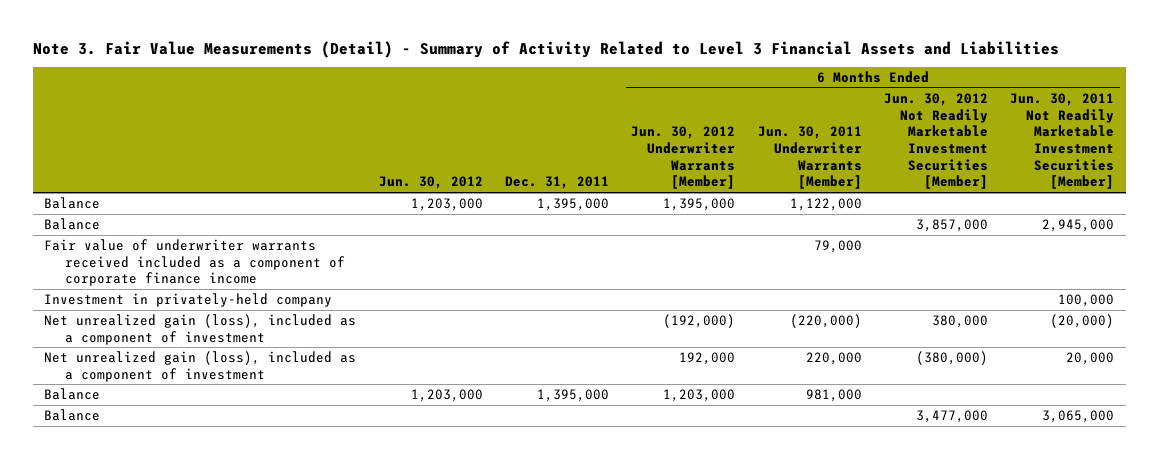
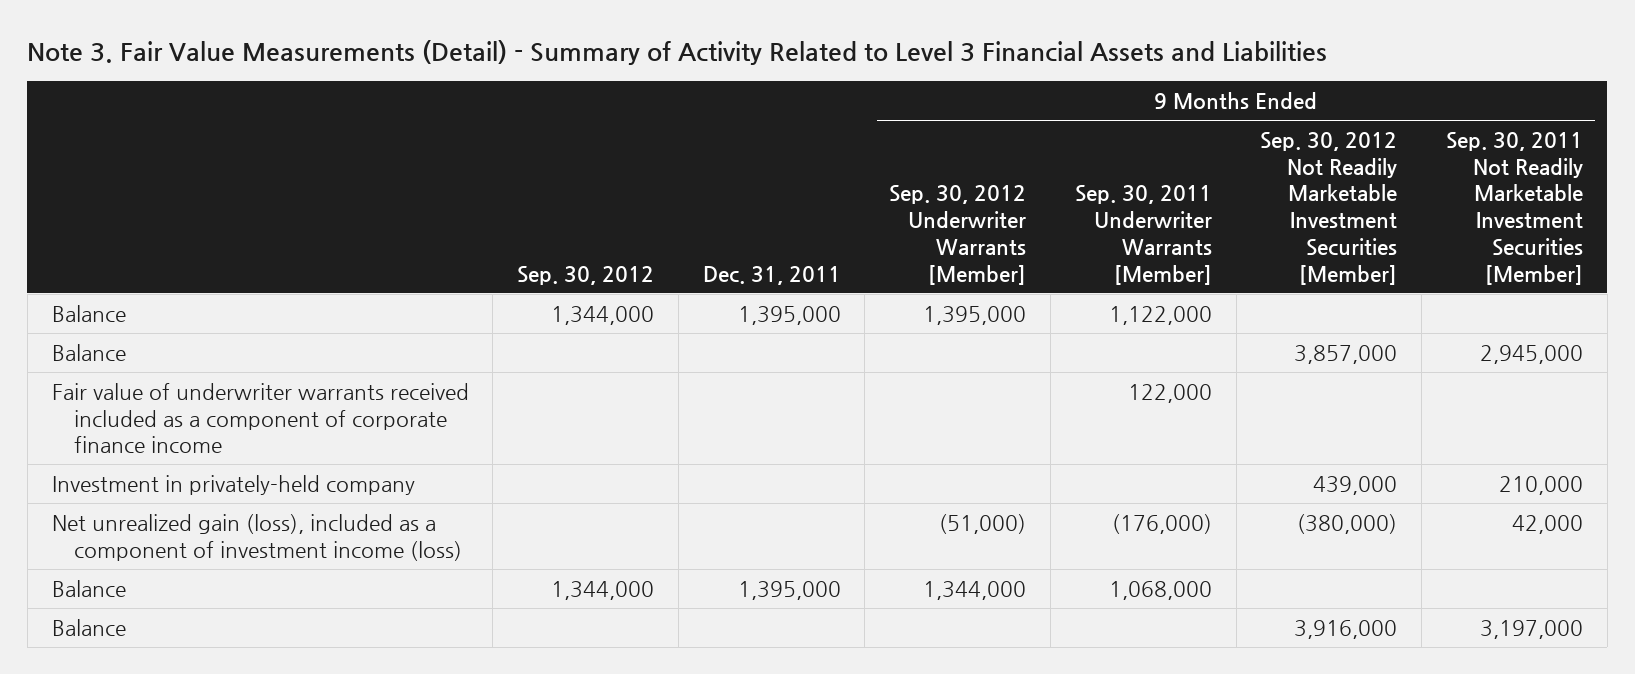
- | Jun. 30, 2012 | Dec. 31, 2011 | 6 Months Ended Jun. 30, 2012 Underwriter Warrants [Member] | 6 Months Ended Jun. 30, 2011 Underwriter Warrants [Member] | 6 Months Ended Jun. 30, 2012 Not Readily Marketable Investment Securities [Member] | 6 Months Ended Jun. 30, 2011 Not Readily Marketable Investment Securities [Member]
+ | Sep. 30, 2012 | Dec. 31, 2011 | 9 Months Ended Sep. 30, 2012 Underwriter Warrants [Member] | 9 Months Ended Sep. 30, 2011 Underwriter Warrants [Member] | 9 Months Ended Sep. 30, 2012 Not Readily Marketable Investment Securities [Member] | 9 Months Ended Sep. 30, 2011 Not Readily Marketable Investment Securities [Member]
- Net unrealized gain (loss), included as a component of investment | | | (192,000) | (220,000) | 380,000 | (20,000)
- Net unrealized gain (loss), included as a component of investment | | | 192,000 | 220,000 | (380,000) | 20,000
+ Net unrealized gain (loss), included as a component of investment income (loss) | | | (51,000) | (176,000) | (380,000) | 42,000

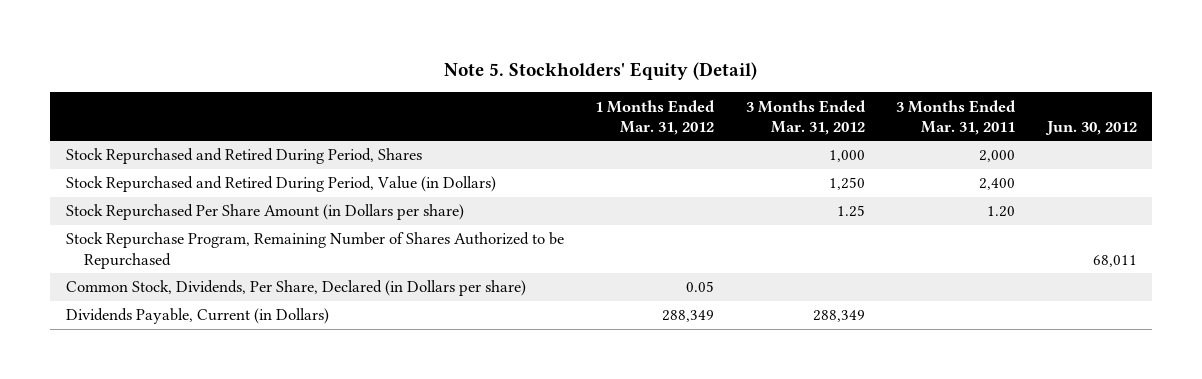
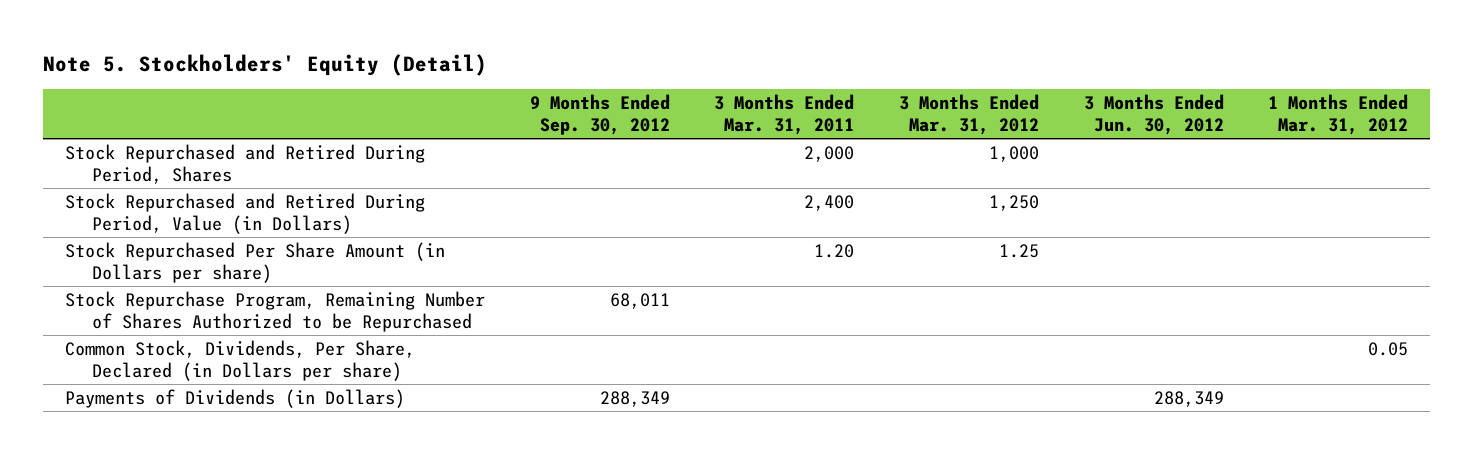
- | 1 Months Ended Mar. 31, 2012 | 3 Months Ended Mar. 31, 2012 | 3 Months Ended Mar. 31, 2011 | Jun. 30, 2012
+ | 9 Months Ended Sep. 30, 2012 | 3 Months Ended Mar. 31, 2011 | 3 Months Ended Mar. 31, 2012 | 3 Months Ended Jun. 30, 2012 | 1 Months Ended Mar. 31, 2012
- Dividends Payable, Current (in Dollars) | 288,349 | 288,349 | |
+ Payments of Dividends (in Dollars) | 288,349 | | | 288,349 |

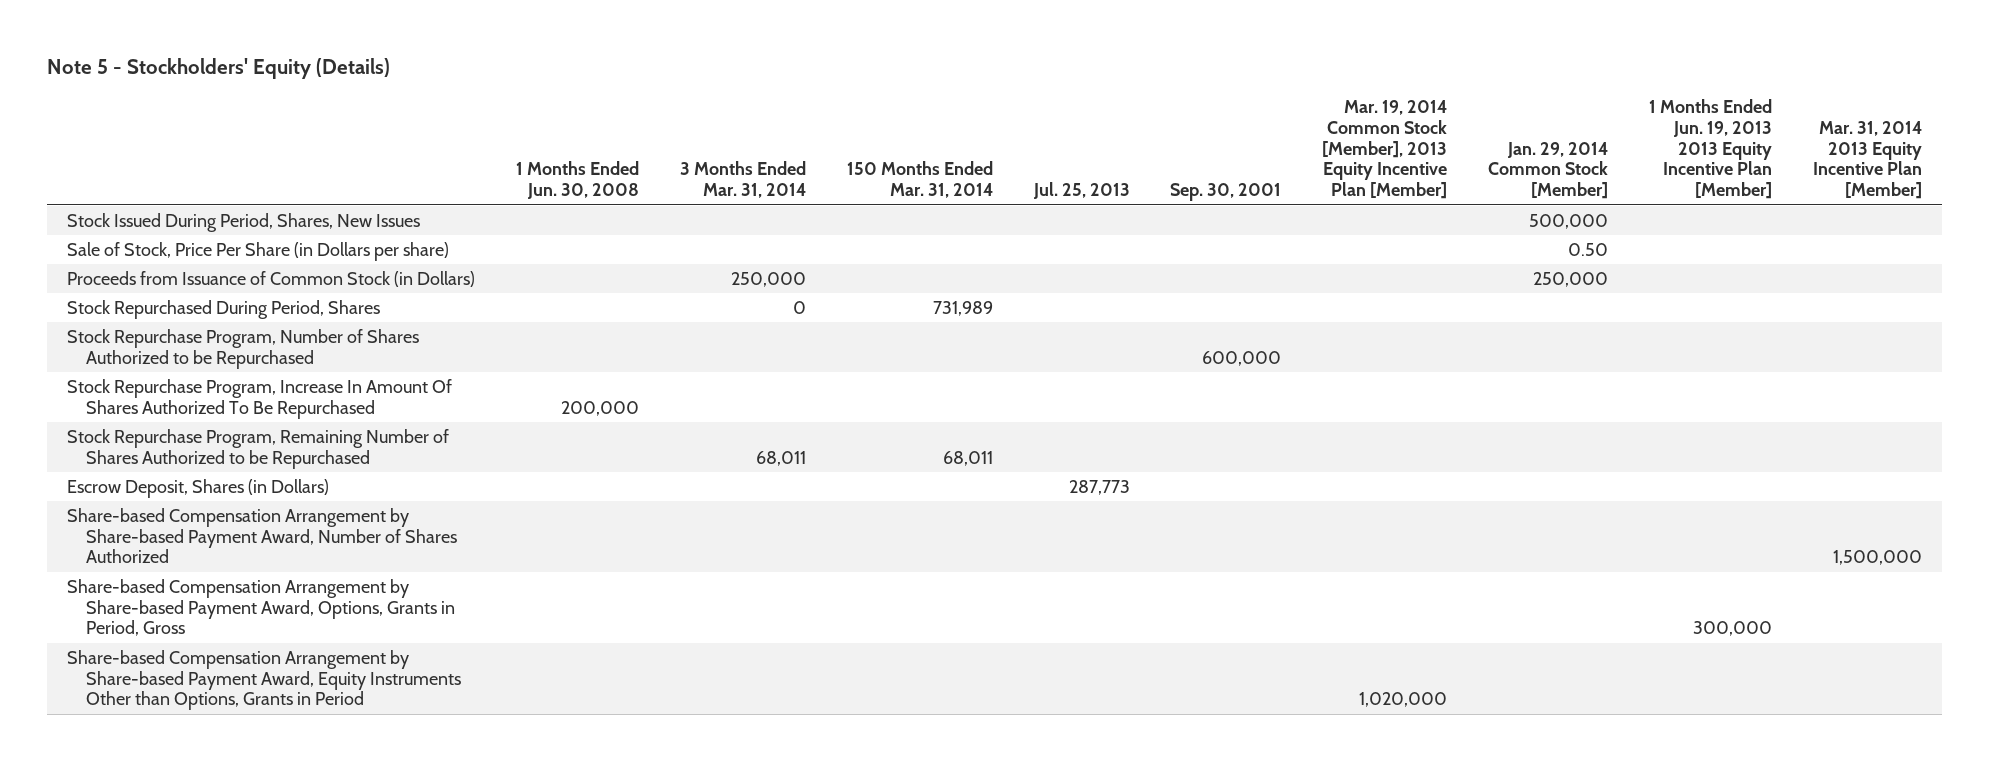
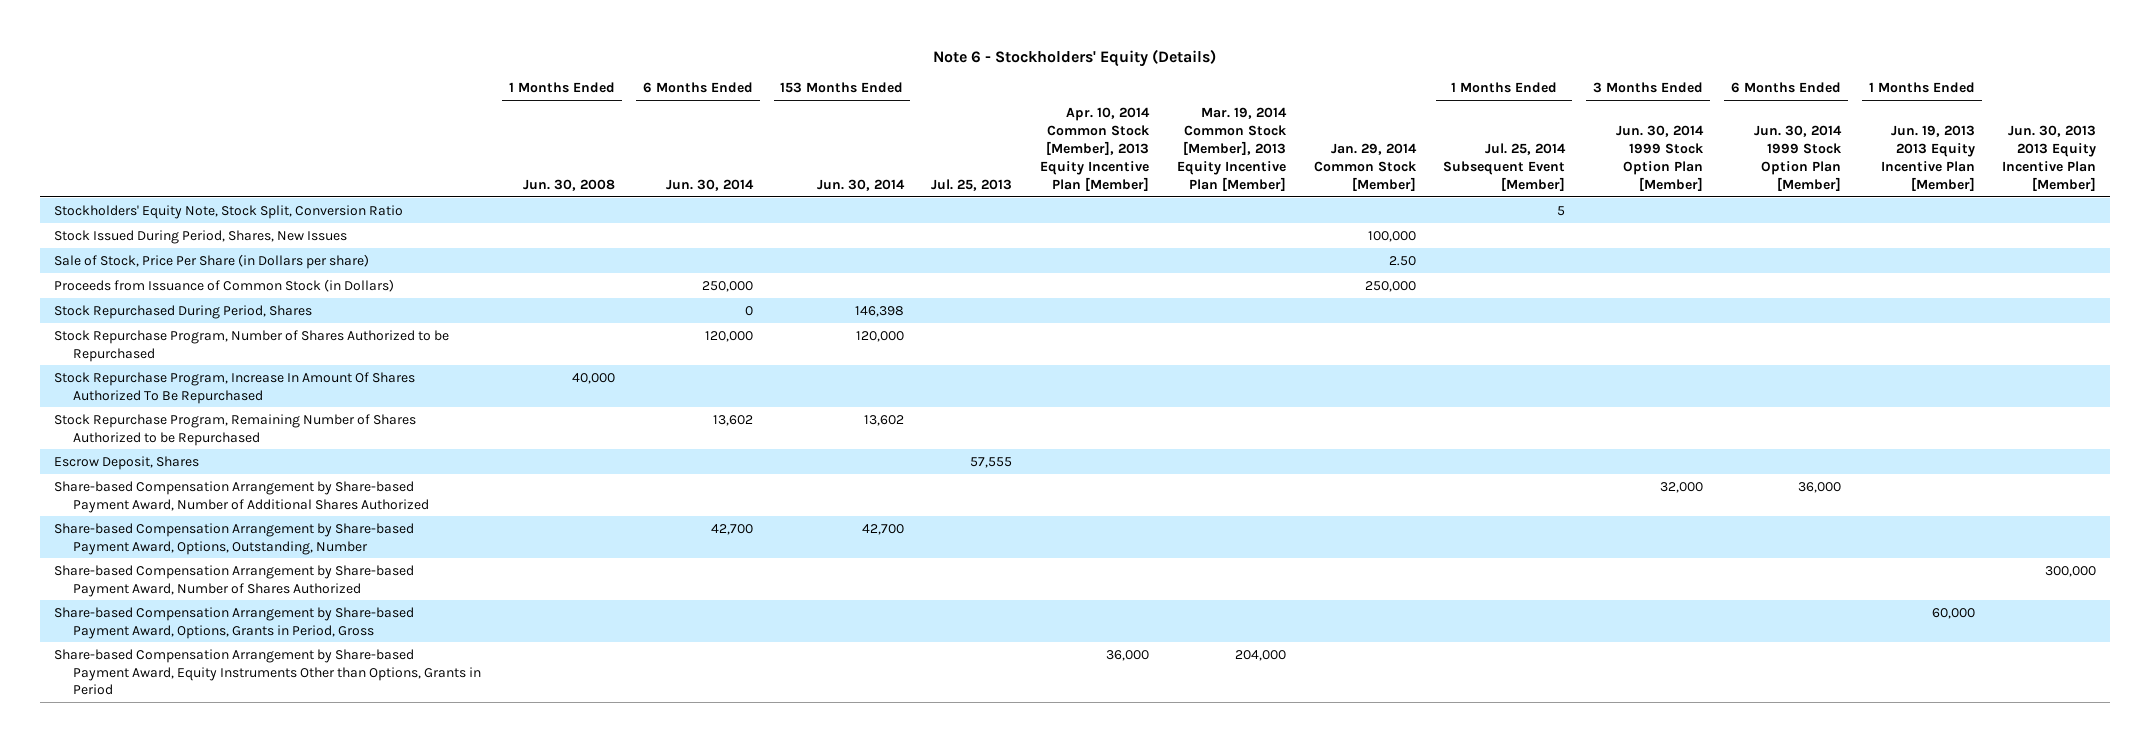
- Note 5 - Stockholders' Equity (Details)
+ Note 6 - Stockholders' Equity (Details)
- | 1 Months Ended Jun. 30, 2008 | 3 Months Ended Mar. 31, 2014 | 150 Months Ended Mar. 31, 2014 | Jul. 25, 2013 | Sep. 30, 2001 | Mar. 19, 2014 Common Stock [Member], 2013 Equity Incentive Plan [Member] | Jan. 29, 2014 Common Stock [Member] | 1 Months Ended Jun. 19, 2013 2013 Equity Incentive Plan [Member] | Mar. 31, 2014 2013 Equity Incentive Plan [Member]
+ | 1 Months Ended Jun. 30, 2008 | 6 Months Ended Jun. 30, 2014 | 153 Months Ended Jun. 30, 2014 | Jul. 25, 2013 | Apr. 10, 2014 Common Stock [Member], 2013 Equity Incentive Plan [Member] | Mar. 19, 2014 Common Stock [Member], 2013 Equity Incentive Plan [Member] | Jan. 29, 2014 Common Stock [Member] | 1 Months Ended Jul. 25, 2014 Subsequent Event [Member] | 3 Months Ended Jun. 30, 2014 1999 Stock Option Plan [Member] | 6 Months Ended Jun. 30, 2014 1999 Stock Option Plan [Member] | 1 Months Ended Jun. 19, 2013 2013 Equity Incentive Plan [Member] | Jun. 30, 2013 2013 Equity Incentive Plan [Member]
- Stock Issued During Period, Shares, New Issues | | | | | | | 500,000 | |
- Sale of Stock, Price Per Share (in Dollars per share) | | | | | | | 0.50 | |
+ Stockholders' Equity Note, Stock Split, Conversion Ratio | | | | | | | | 5 | | | |
+ Stock Issued During Period, Shares, New Issues | | | | | | | 100,000 | | | | |
+ Sale of Stock, Price Per Share (in Dollars per share) | | | | | | | 2.50 | | | | |
- Stock Repurchase Program, Increase In Amount Of Shares Authorized To Be Repurchased | 200,000 | | | | | | | |
+ Stock Repurchase Program, Increase In Amount Of Shares Authorized To Be Repurchased | 40,000 | | | | | | | | | | |
- Escrow Deposit, Shares (in Dollars) | | | | 287,773 | | | | |
+ Escrow Deposit, Shares | | | | 57,555 | | | | | | | |
+ Share-based Compensation Arrangement by Share-based Payment Award, Number of Additional Shares Authorized | | | | | | | | | 32,000 | 36,000 | |
+ Share-based Compensation Arrangement by Share-based Payment Award, Options, Outstanding, Number | | 42,700 | 42,700 | | | | | | | | |
- Share-based Compensation Arrangement by Share-based Payment Award, Options, Grants in Period, Gross | | | | | | | | 300,000 |
- Share-based Compensation Arrangement by Share-based Payment Award, Equity Instruments Other than Options, Grants in Period | | | | | | 1,020,000 | | |
+ Share-based Compensation Arrangement by Share-based Payment Award, Options, Grants in Period, Gross | | | | | | | | | | | 60,000 |
+ Share-based Compensation Arrangement by Share-based Payment Award, Equity Instruments Other than Options, Grants in Period | | | | | 36,000 | 204,000 | | | | | |

